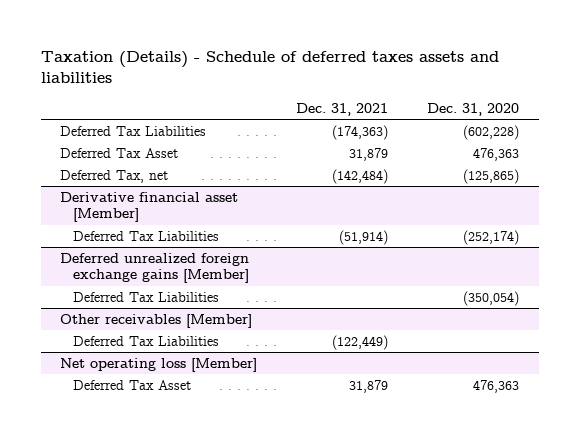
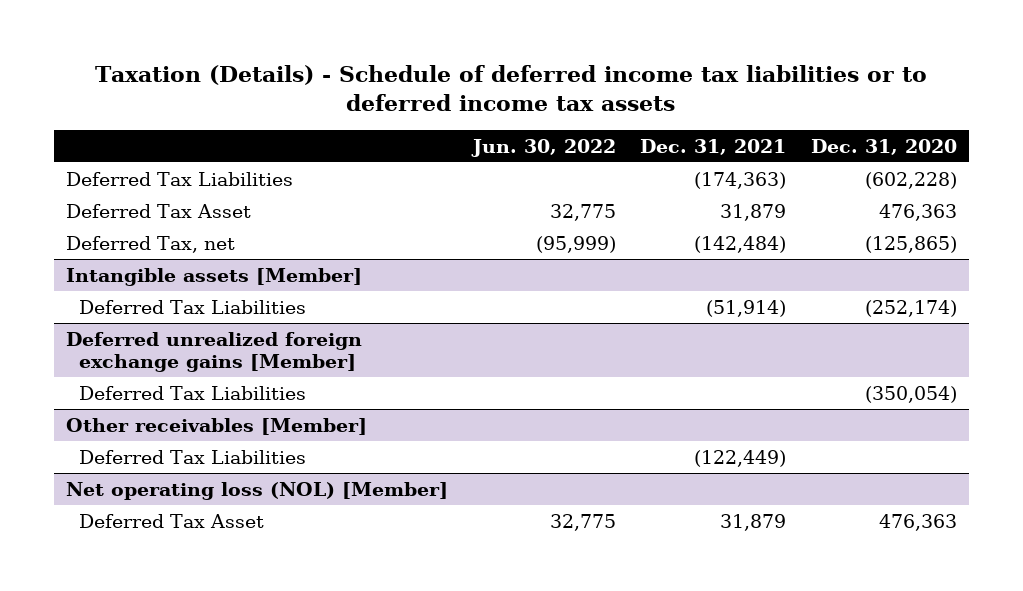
- Taxation (Details) - Schedule of deferred taxes assets and liabilities
+ Taxation (Details) - Schedule of deferred income tax liabilities or to deferred income tax assets
- | Dec. 31, 2021 | Dec. 31, 2020
+ | Jun. 30, 2022 | Dec. 31, 2021 | Dec. 31, 2020
- Derivative financial asset [Member]
+ Intangible assets [Member]
- Net operating loss [Member]
+ Net operating loss (NOL) [Member]

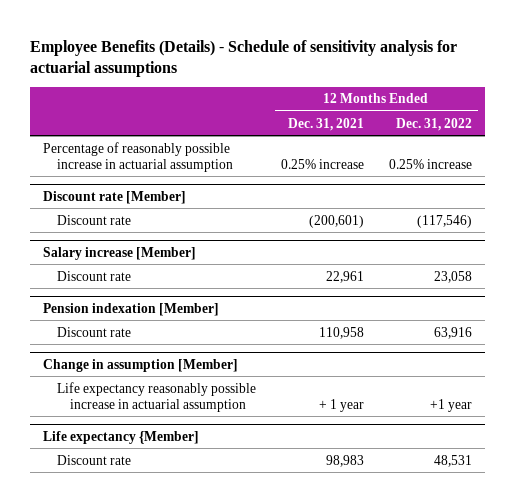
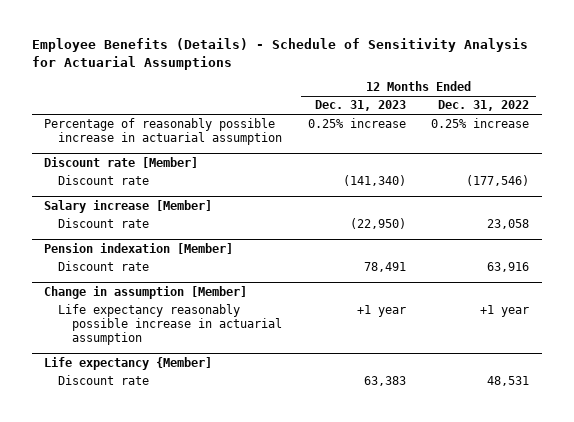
- Employee Benefits (Details) - Schedule of sensitivity analysis for actuarial assumptions
+ Employee Benefits (Details) - Schedule of Sensitivity Analysis for Actuarial Assumptions
- | 12 Months Ended Dec. 31, 2021 | 12 Months Ended Dec. 31, 2022
+ | 12 Months Ended Dec. 31, 2023 | 12 Months Ended Dec. 31, 2022
@ Discount rate [Member]
- Discount rate | (200,601) | (117,546)
+ Discount rate | (141,340) | (177,546)

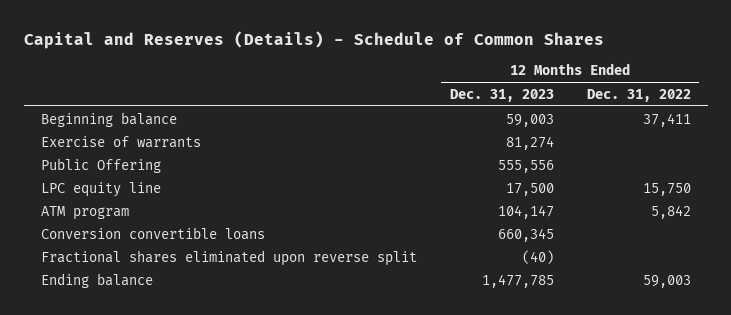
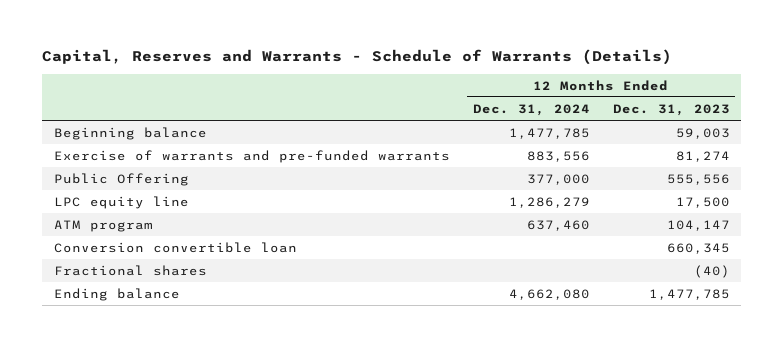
- Capital and Reserves (Details) - Schedule of Common Shares
+ Capital, Reserves and Warrants - Schedule of Warrants (Details)
- | 12 Months Ended Dec. 31, 2023 | 12 Months Ended Dec. 31, 2022
+ | 12 Months Ended Dec. 31, 2024 | 12 Months Ended Dec. 31, 2023
- Exercise of warrants | 81,274 |
+ Exercise of warrants and pre-funded warrants | 883,556 | 81,274
- Conversion convertible loans | 660,345 |
- Fractional shares eliminated upon reverse split | (40) |
+ Conversion convertible loan | | 660,345
+ Fractional shares | | (40)

